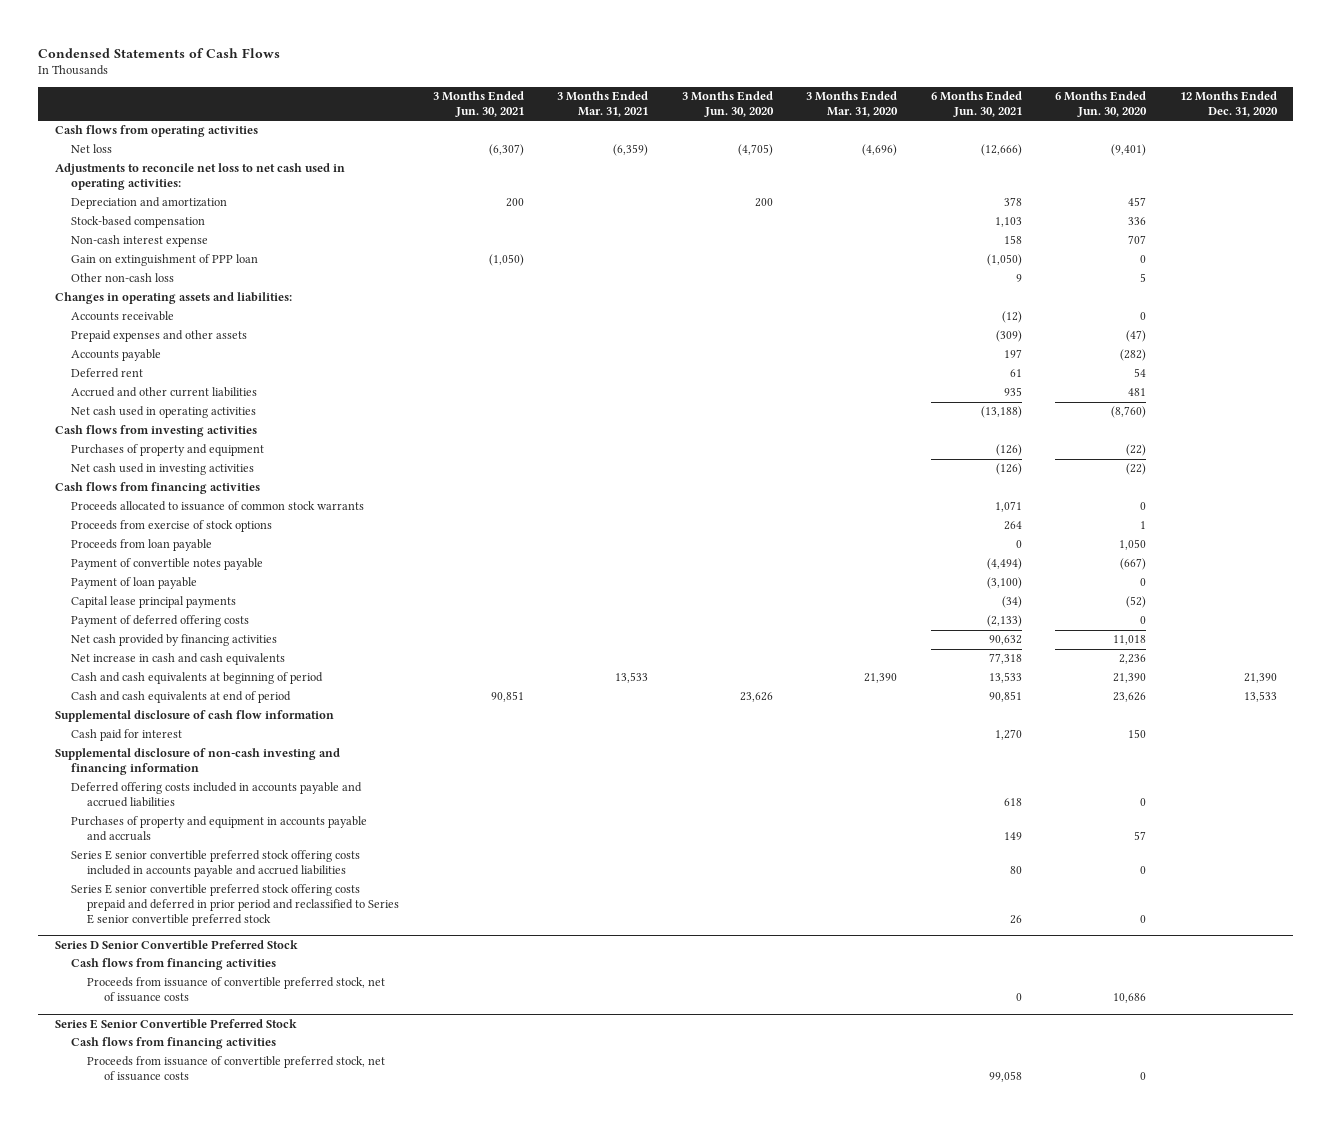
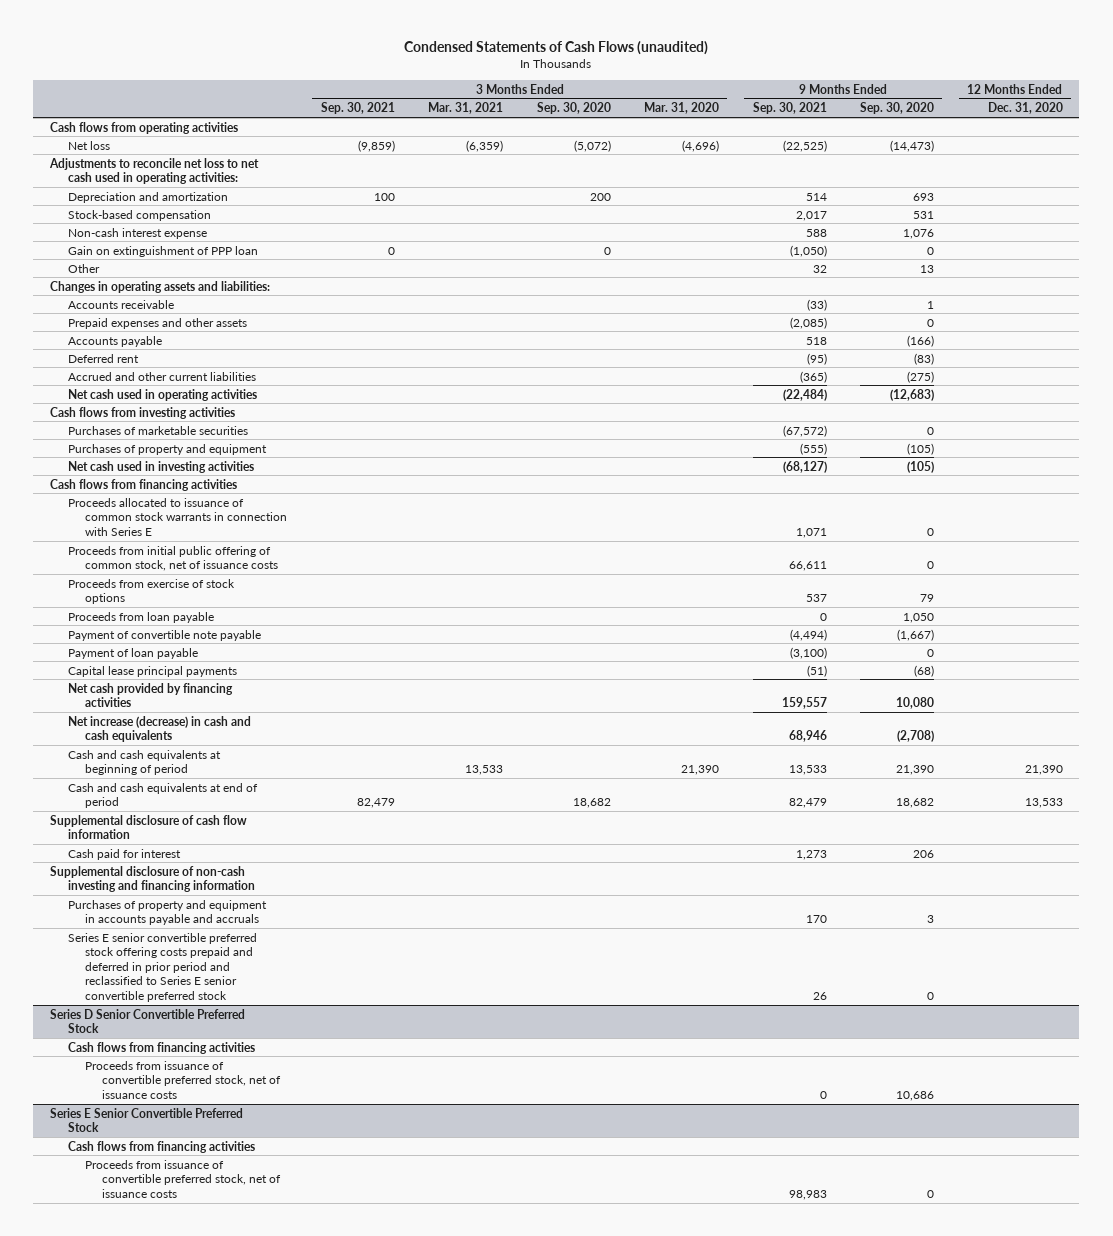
- Condensed Statements of Cash Flows
+ Condensed Statements of Cash Flows (unaudited)
- | 3 Months Ended Jun. 30, 2021 | 3 Months Ended Mar. 31, 2021 | 3 Months Ended Jun. 30, 2020 | 3 Months Ended Mar. 31, 2020 | 6 Months Ended Jun. 30, 2021 | 6 Months Ended Jun. 30, 2020 | 12 Months Ended Dec. 31, 2020
+ | 3 Months Ended Sep. 30, 2021 | 3 Months Ended Mar. 31, 2021 | 3 Months Ended Sep. 30, 2020 | 3 Months Ended Mar. 31, 2020 | 9 Months Ended Sep. 30, 2021 | 9 Months Ended Sep. 30, 2020 | 12 Months Ended Dec. 31, 2020
- Other non-cash loss | | | | | 9 | 5 |
+ Other | | | | | 32 | 13 |
+ Purchases of marketable securities | | | | | (67,572) | 0 |
- Proceeds allocated to issuance of common stock warrants | | | | | 1,071 | 0 |
+ Proceeds allocated to issuance of common stock warrants in connection with Series E | | | | | 1,071 | 0 |
+ Proceeds from initial public offering of common stock, net of issuance costs | | | | | 66,611 | 0 |
- Payment of convertible notes payable | | | | | (4,494) | (667) |
+ Payment of convertible note payable | | | | | (4,494) | (1,667) |
- Payment of deferred offering costs | | | | | (2,133) | 0 |
- Net increase in cash and cash equivalents | | | | | 77,318 | 2,236 |
+ Net increase (decrease) in cash and cash equivalents | | | | | 68,946 | (2,708) |
- Deferred offering costs included in accounts payable and accrued liabilities | | | | | 618 | 0 |
- Series E senior convertible preferred stock offering costs included in accounts payable and accrued liabilities | | | | | 80 | 0 |

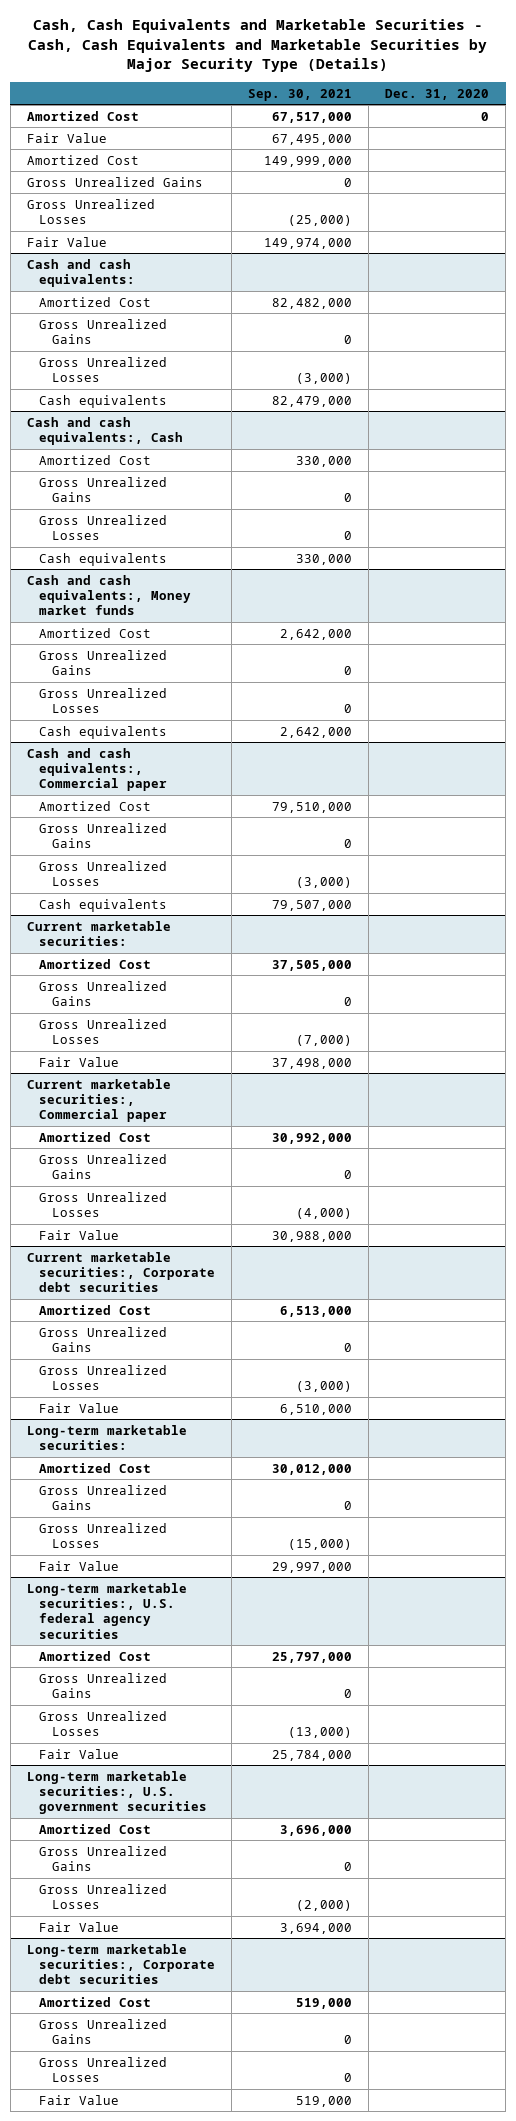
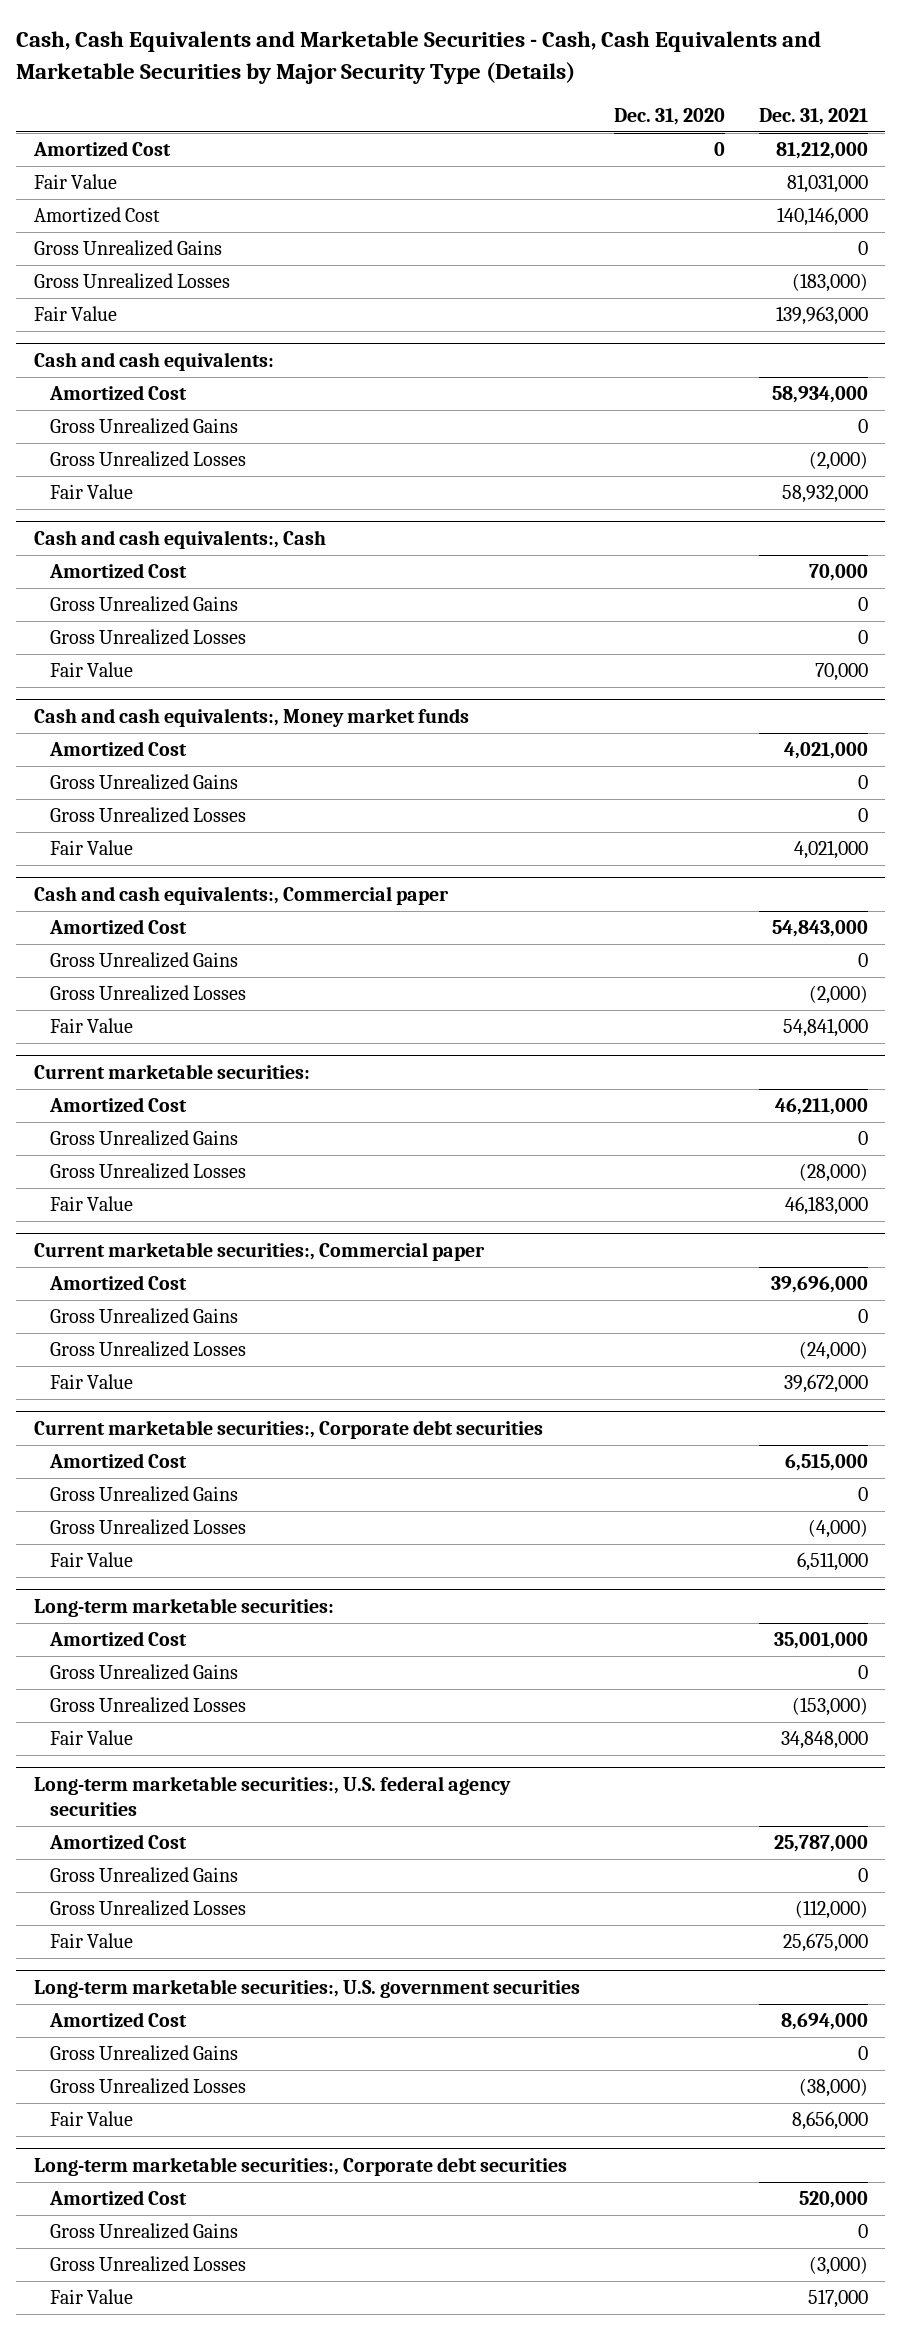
- | Sep. 30, 2021 | Dec. 31, 2020
+ | Dec. 31, 2020 | Dec. 31, 2021
@ Cash and cash equivalents:
- Cash equivalents | 82,479,000 |
+ Fair Value | | 58,932,000
@ Cash and cash equivalents:, Cash
- Cash equivalents | 330,000 |
+ Fair Value | | 70,000
@ Cash and cash equivalents:, Money market funds
- Cash equivalents | 2,642,000 |
+ Fair Value | | 4,021,000
@ Cash and cash equivalents:, Commercial paper
- Cash equivalents | 79,507,000 |
+ Fair Value | | 54,841,000

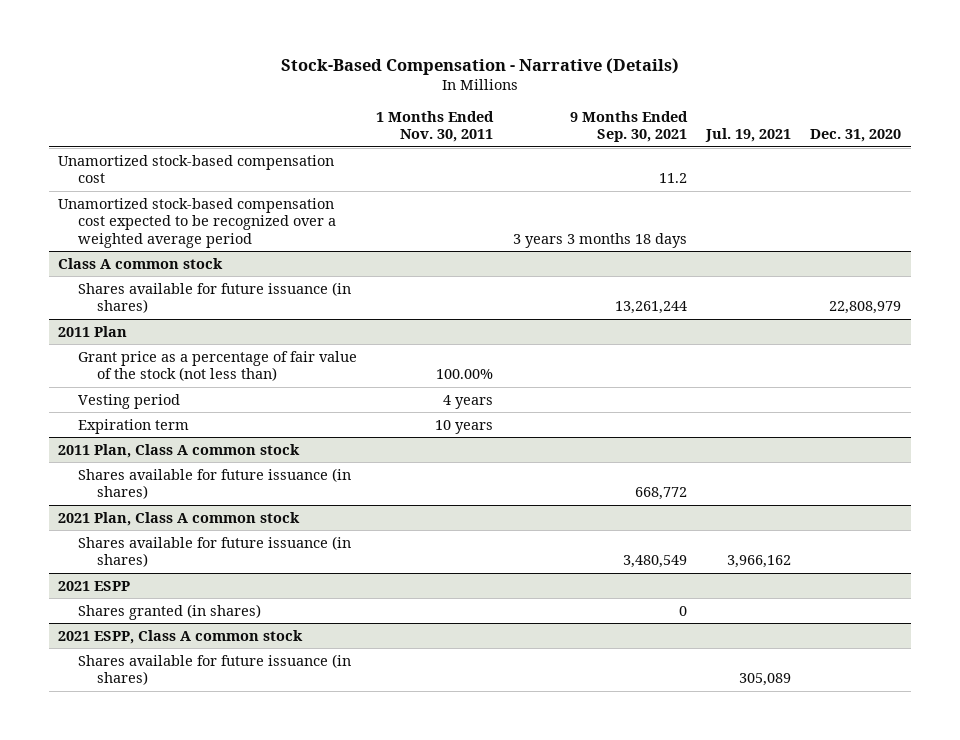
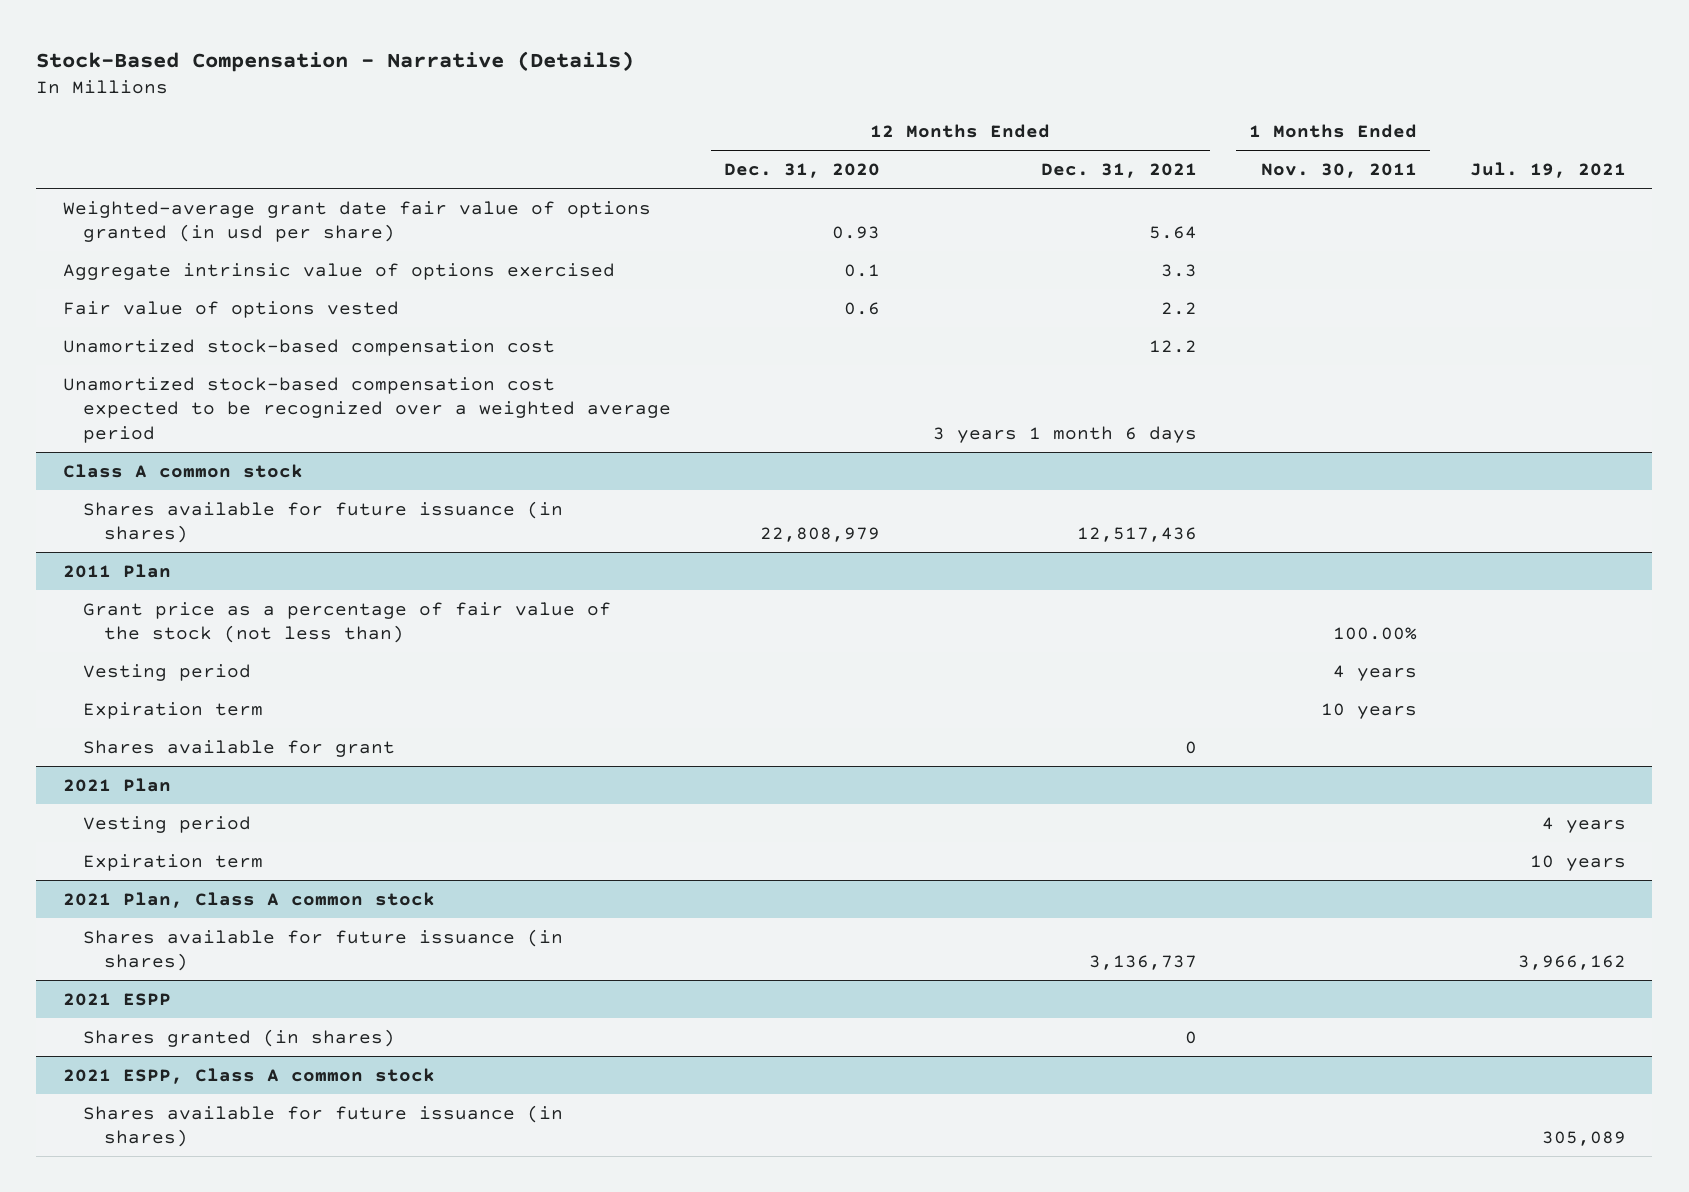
- | 1 Months Ended Nov. 30, 2011 | 9 Months Ended Sep. 30, 2021 | Jul. 19, 2021 | Dec. 31, 2020
+ | 12 Months Ended Dec. 31, 2020 | 12 Months Ended Dec. 31, 2021 | 1 Months Ended Nov. 30, 2011 | Jul. 19, 2021
+ Weighted-average grant date fair value of options granted (in usd per share) | 0.93 | 5.64 | |
+ Aggregate intrinsic value of options exercised | 0.1 | 3.3 | |
+ Fair value of options vested | 0.6 | 2.2 | |
- 2011 Plan, Class A common stock
- Shares available for future issuance (in shares) | | 668,772 | |
@ 2011 Plan
+ Shares available for grant | | 0 | |
+ 2021 Plan
+ Vesting period | | | | 4 years
+ Expiration term | | | | 10 years

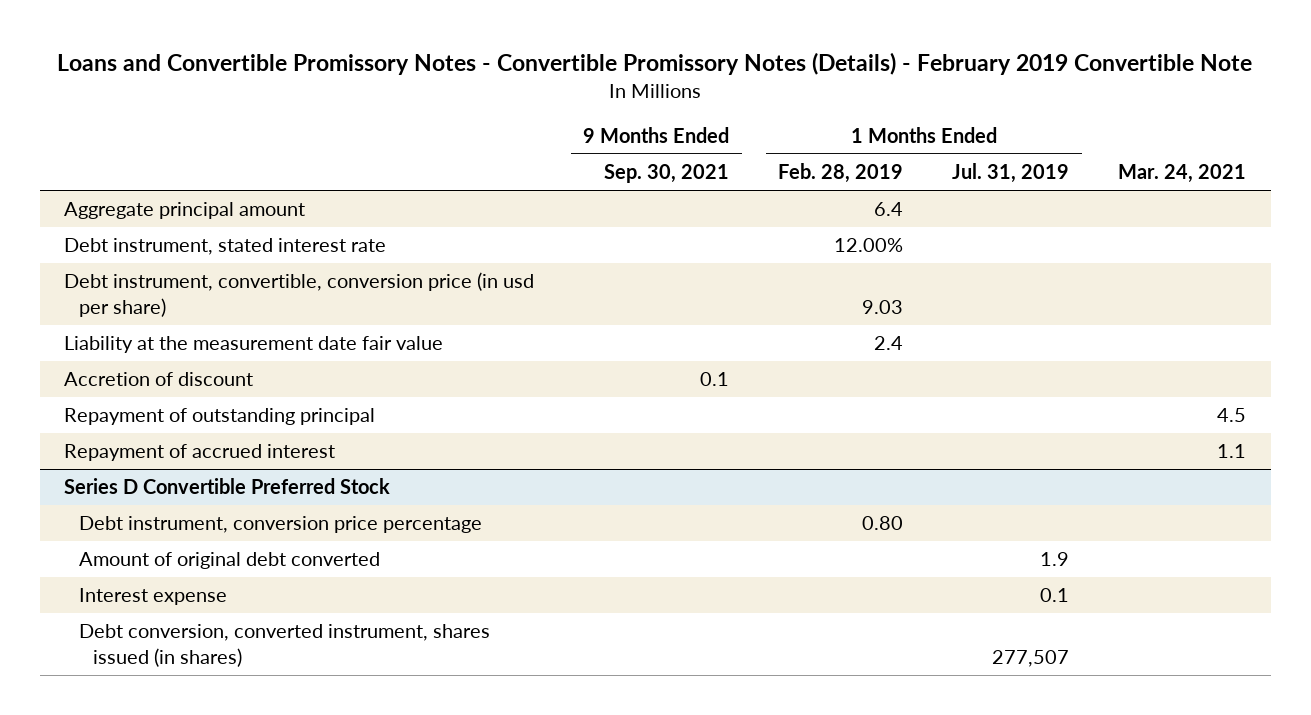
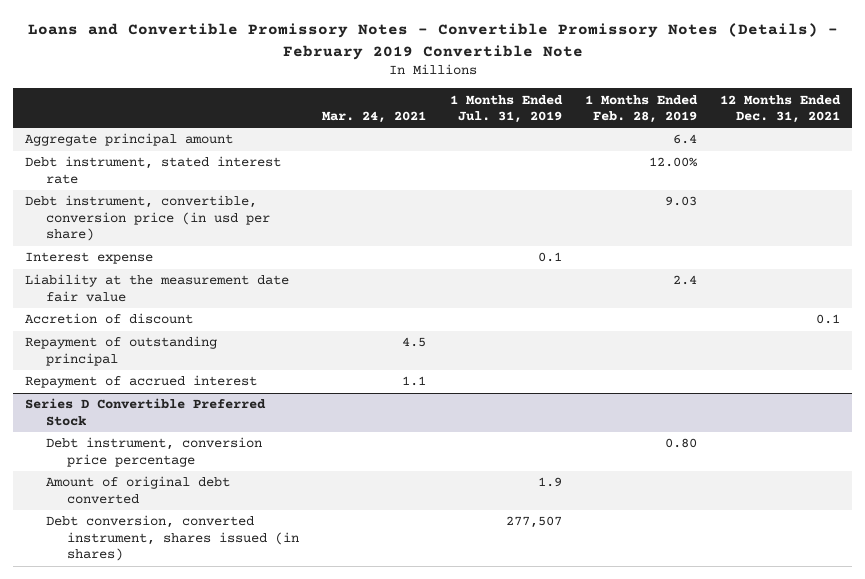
- | 9 Months Ended Sep. 30, 2021 | 1 Months Ended Feb. 28, 2019 | 1 Months Ended Jul. 31, 2019 | Mar. 24, 2021
+ | Mar. 24, 2021 | 1 Months Ended Jul. 31, 2019 | 1 Months Ended Feb. 28, 2019 | 12 Months Ended Dec. 31, 2021
+ Interest expense | | 0.1 | |
@ Series D Convertible Preferred Stock
- Interest expense | | | 0.1 |

